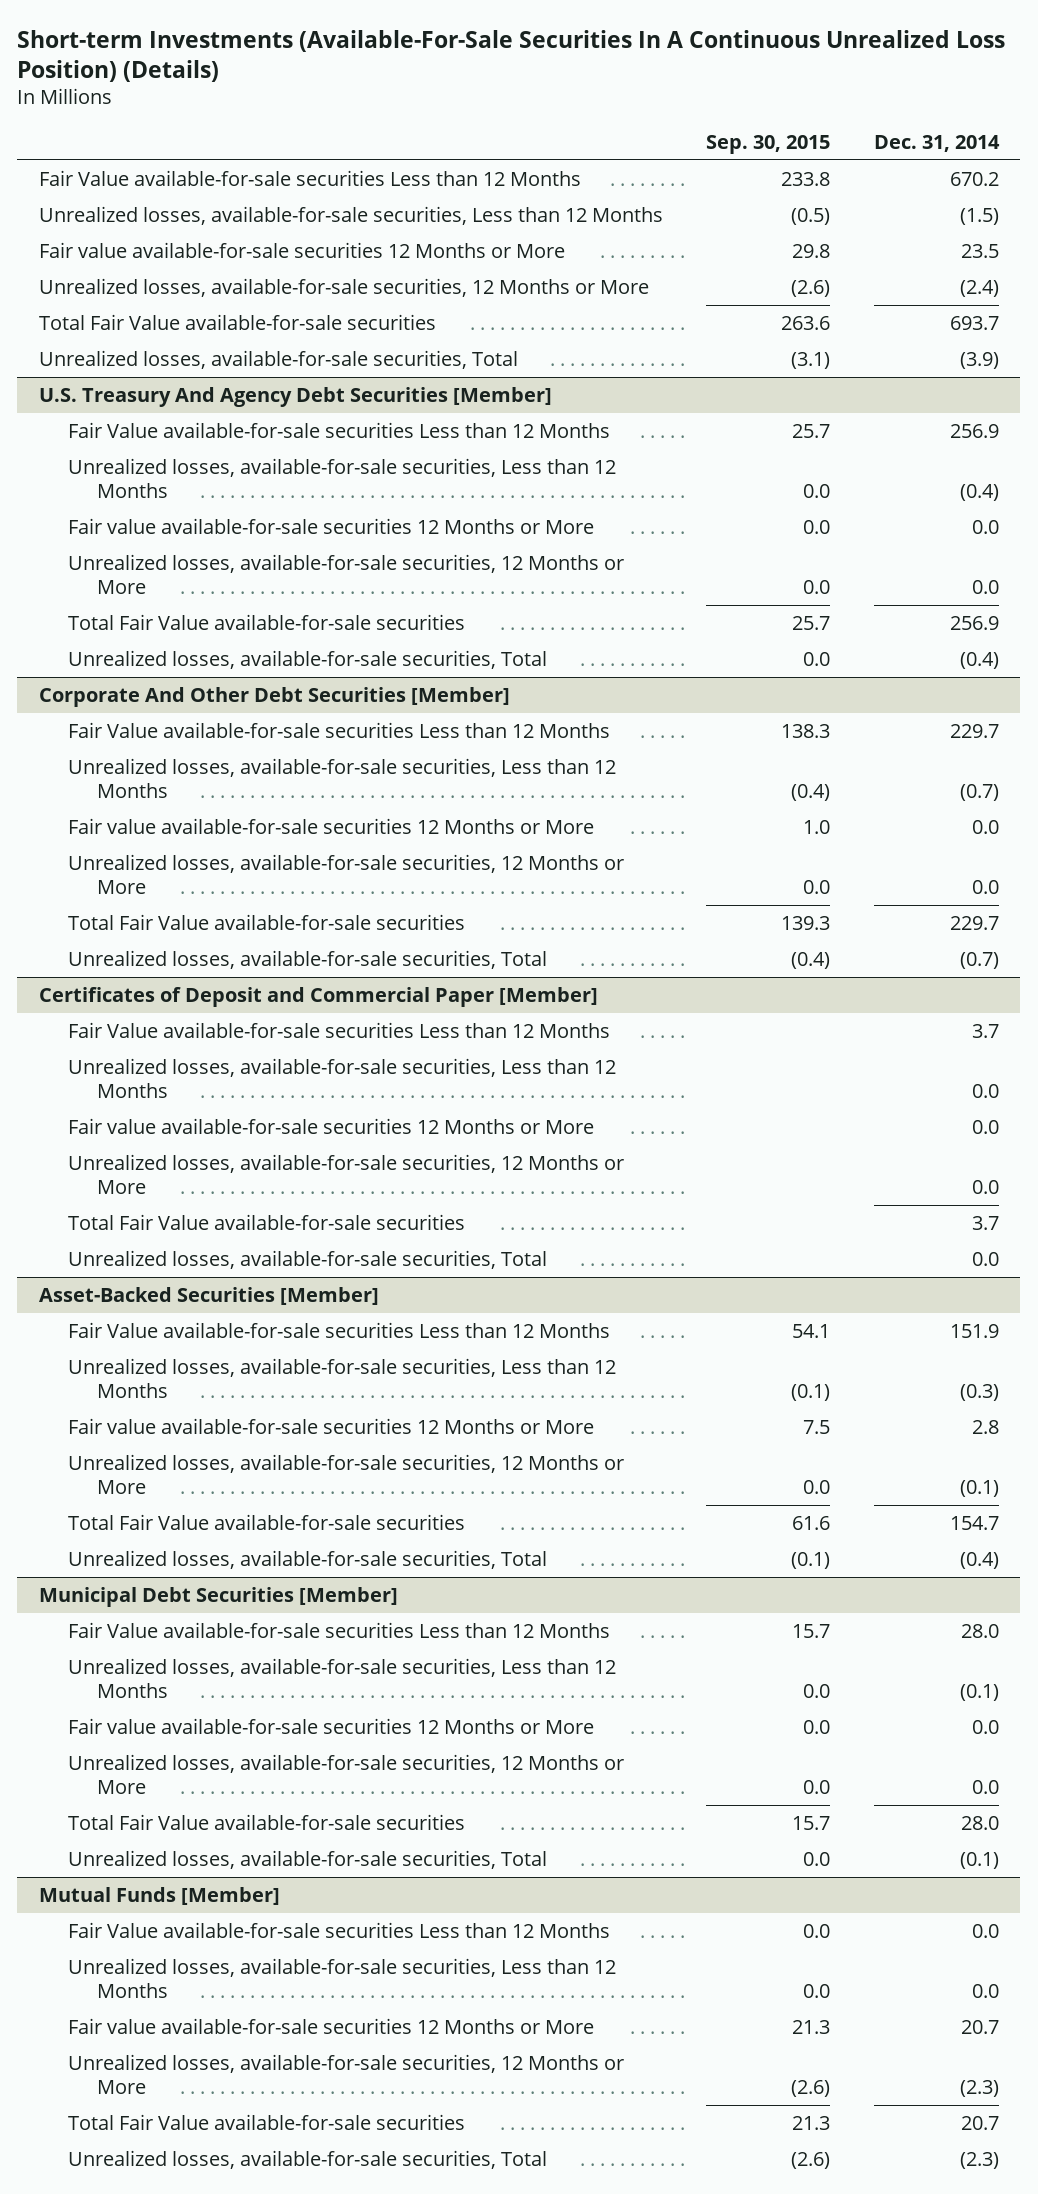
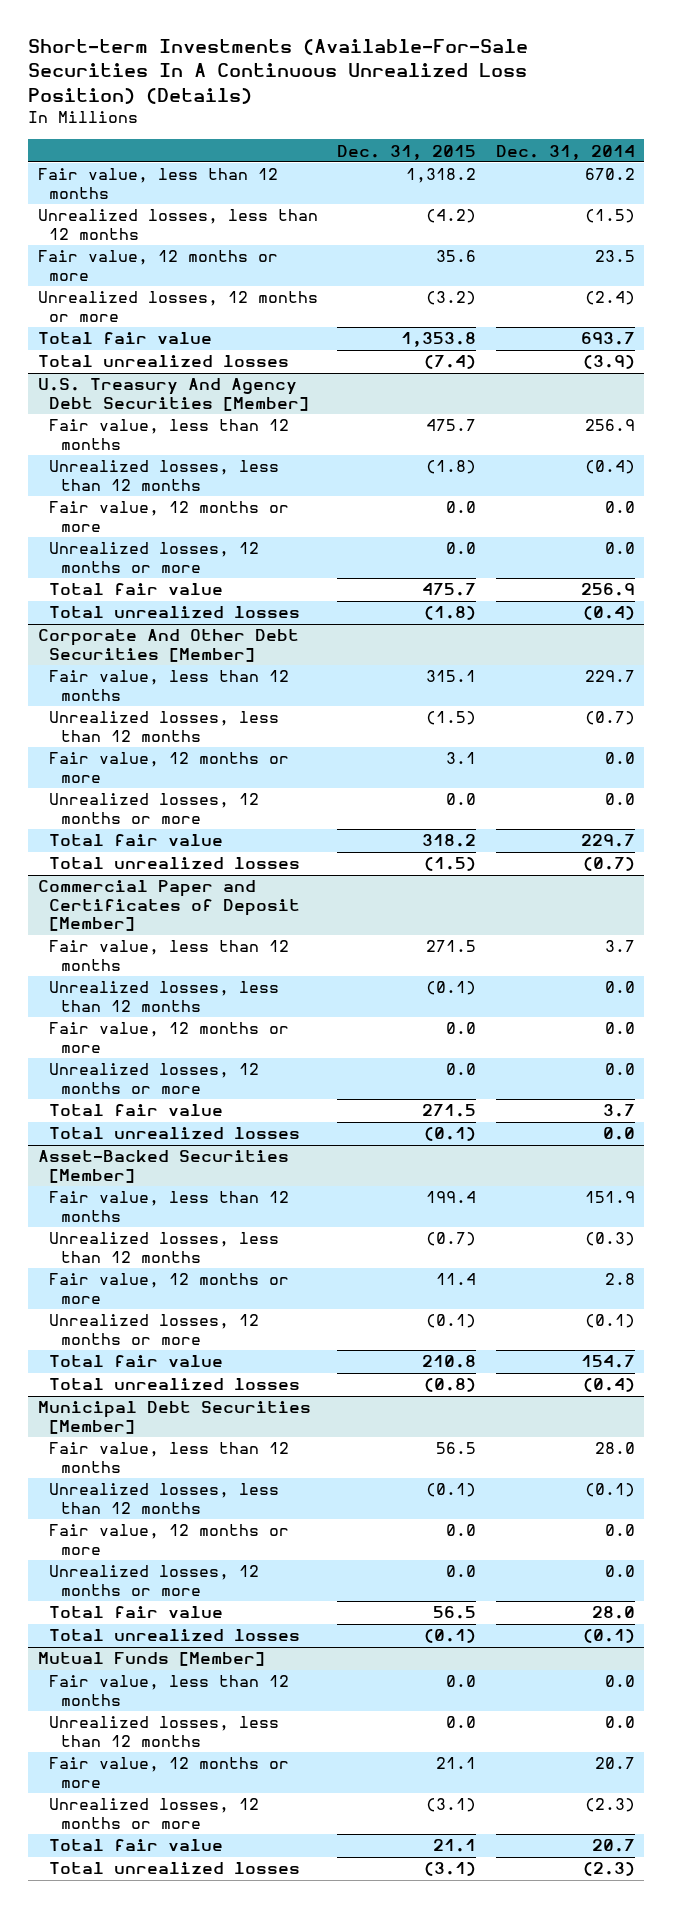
- | Sep. 30, 2015 | Dec. 31, 2014
+ | Dec. 31, 2015 | Dec. 31, 2014
- Fair Value available-for-sale securities Less than 12 Months | 233.8 | 670.2
- Unrealized losses, available-for-sale securities, Less than 12 Months | (0.5) | (1.5)
- Fair value available-for-sale securities 12 Months or More | 29.8 | 23.5
- Unrealized losses, available-for-sale securities, 12 Months or More | (2.6) | (2.4)
- Total Fair Value available-for-sale securities | 263.6 | 693.7
- Unrealized losses, available-for-sale securities, Total | (3.1) | (3.9)
+ Fair value, less than 12 months | 1,318.2 | 670.2
+ Unrealized losses, less than 12 months | (4.2) | (1.5)
+ Fair value, 12 months or more | 35.6 | 23.5
+ Unrealized losses, 12 months or more | (3.2) | (2.4)
+ Total fair value | 1,353.8 | 693.7
+ Total unrealized losses | (7.4) | (3.9)
@ U.S. Treasury And Agency Debt Securities [Member]
- Fair Value available-for-sale securities Less than 12 Months | 25.7 | 256.9
- Unrealized losses, available-for-sale securities, Less than 12 Months | 0.0 | (0.4)
- Fair value available-for-sale securities 12 Months or More | 0.0 | 0.0
- Unrealized losses, available-for-sale securities, 12 Months or More | 0.0 | 0.0
- Total Fair Value available-for-sale securities | 25.7 | 256.9
- Unrealized losses, available-for-sale securities, Total | 0.0 | (0.4)
+ Fair value, less than 12 months | 475.7 | 256.9
+ Unrealized losses, less than 12 months | (1.8) | (0.4)
+ Fair value, 12 months or more | 0.0 | 0.0
+ Unrealized losses, 12 months or more | 0.0 | 0.0
+ Total fair value | 475.7 | 256.9
+ Total unrealized losses | (1.8) | (0.4)
@ Corporate And Other Debt Securities [Member]
- Fair Value available-for-sale securities Less than 12 Months | 138.3 | 229.7
- Unrealized losses, available-for-sale securities, Less than 12 Months | (0.4) | (0.7)
- Fair value available-for-sale securities 12 Months or More | 1.0 | 0.0
- Unrealized losses, available-for-sale securities, 12 Months or More | 0.0 | 0.0
- Total Fair Value available-for-sale securities | 139.3 | 229.7
- Unrealized losses, available-for-sale securities, Total | (0.4) | (0.7)
- Certificates of Deposit and Commercial Paper [Member]
- Fair Value available-for-sale securities Less than 12 Months | | 3.7
- Unrealized losses, available-for-sale securities, Less than 12 Months | | 0.0
- Fair value available-for-sale securities 12 Months or More | | 0.0
- Unrealized losses, available-for-sale securities, 12 Months or More | | 0.0
- Total Fair Value available-for-sale securities | | 3.7
- Unrealized losses, available-for-sale securities, Total | | 0.0
@ Corporate And Other Debt Securities [Member]
+ Fair value, less than 12 months | 315.1 | 229.7
+ Unrealized losses, less than 12 months | (1.5) | (0.7)
+ Fair value, 12 months or more | 3.1 | 0.0
+ Unrealized losses, 12 months or more | 0.0 | 0.0
+ Total fair value | 318.2 | 229.7
+ Total unrealized losses | (1.5) | (0.7)
+ Commercial Paper and Certificates of Deposit [Member]
+ Fair value, less than 12 months | 271.5 | 3.7
+ Unrealized losses, less than 12 months | (0.1) | 0.0
+ Fair value, 12 months or more | 0.0 | 0.0
+ Unrealized losses, 12 months or more | 0.0 | 0.0
+ Total fair value | 271.5 | 3.7
+ Total unrealized losses | (0.1) | 0.0
@ Asset-Backed Securities [Member]
- Fair Value available-for-sale securities Less than 12 Months | 54.1 | 151.9
- Unrealized losses, available-for-sale securities, Less than 12 Months | (0.1) | (0.3)
- Fair value available-for-sale securities 12 Months or More | 7.5 | 2.8
- Unrealized losses, available-for-sale securities, 12 Months or More | 0.0 | (0.1)
- Total Fair Value available-for-sale securities | 61.6 | 154.7
- Unrealized losses, available-for-sale securities, Total | (0.1) | (0.4)
+ Fair value, less than 12 months | 199.4 | 151.9
+ Unrealized losses, less than 12 months | (0.7) | (0.3)
+ Fair value, 12 months or more | 11.4 | 2.8
+ Unrealized losses, 12 months or more | (0.1) | (0.1)
+ Total fair value | 210.8 | 154.7
+ Total unrealized losses | (0.8) | (0.4)
@ Municipal Debt Securities [Member]
- Fair Value available-for-sale securities Less than 12 Months | 15.7 | 28.0
- Unrealized losses, available-for-sale securities, Less than 12 Months | 0.0 | (0.1)
- Fair value available-for-sale securities 12 Months or More | 0.0 | 0.0
- Unrealized losses, available-for-sale securities, 12 Months or More | 0.0 | 0.0
- Total Fair Value available-for-sale securities | 15.7 | 28.0
- Unrealized losses, available-for-sale securities, Total | 0.0 | (0.1)
+ Fair value, less than 12 months | 56.5 | 28.0
+ Unrealized losses, less than 12 months | (0.1) | (0.1)
+ Fair value, 12 months or more | 0.0 | 0.0
+ Unrealized losses, 12 months or more | 0.0 | 0.0
+ Total fair value | 56.5 | 28.0
+ Total unrealized losses | (0.1) | (0.1)
@ Mutual Funds [Member]
- Fair Value available-for-sale securities Less than 12 Months | 0.0 | 0.0
- Unrealized losses, available-for-sale securities, Less than 12 Months | 0.0 | 0.0
- Fair value available-for-sale securities 12 Months or More | 21.3 | 20.7
- Unrealized losses, available-for-sale securities, 12 Months or More | (2.6) | (2.3)
- Total Fair Value available-for-sale securities | 21.3 | 20.7
- Unrealized losses, available-for-sale securities, Total | (2.6) | (2.3)
+ Fair value, less than 12 months | 0.0 | 0.0
+ Unrealized losses, less than 12 months | 0.0 | 0.0
+ Fair value, 12 months or more | 21.1 | 20.7
+ Unrealized losses, 12 months or more | (3.1) | (2.3)
+ Total fair value | 21.1 | 20.7
+ Total unrealized losses | (3.1) | (2.3)

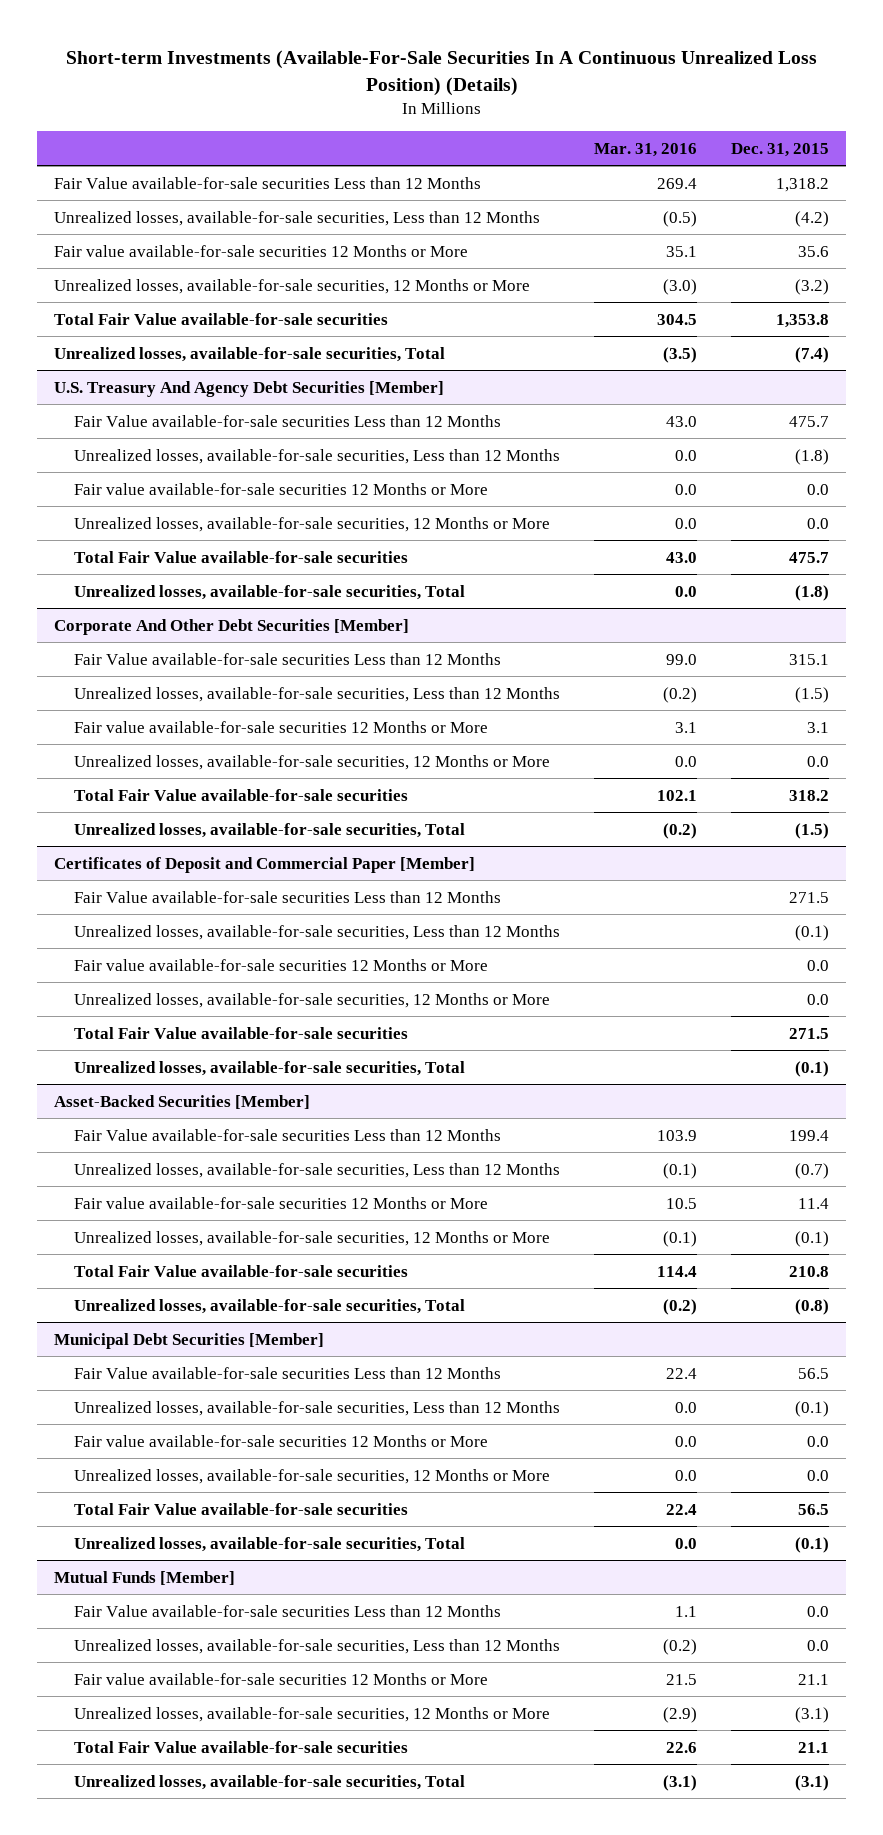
- | Dec. 31, 2015 | Dec. 31, 2014
+ | Mar. 31, 2016 | Dec. 31, 2015
- Fair value, less than 12 months | 1,318.2 | 670.2
- Unrealized losses, less than 12 months | (4.2) | (1.5)
- Fair value, 12 months or more | 35.6 | 23.5
- Unrealized losses, 12 months or more | (3.2) | (2.4)
- Total fair value | 1,353.8 | 693.7
- Total unrealized losses | (7.4) | (3.9)
+ Fair Value available-for-sale securities Less than 12 Months | 269.4 | 1,318.2
+ Unrealized losses, available-for-sale securities, Less than 12 Months | (0.5) | (4.2)
+ Fair value available-for-sale securities 12 Months or More | 35.1 | 35.6
+ Unrealized losses, available-for-sale securities, 12 Months or More | (3.0) | (3.2)
+ Total Fair Value available-for-sale securities | 304.5 | 1,353.8
+ Unrealized losses, available-for-sale securities, Total | (3.5) | (7.4)
@ U.S. Treasury And Agency Debt Securities [Member]
- Fair value, less than 12 months | 475.7 | 256.9
- Unrealized losses, less than 12 months | (1.8) | (0.4)
- Fair value, 12 months or more | 0.0 | 0.0
- Unrealized losses, 12 months or more | 0.0 | 0.0
- Total fair value | 475.7 | 256.9
- Total unrealized losses | (1.8) | (0.4)
+ Fair Value available-for-sale securities Less than 12 Months | 43.0 | 475.7
+ Unrealized losses, available-for-sale securities, Less than 12 Months | 0.0 | (1.8)
+ Fair value available-for-sale securities 12 Months or More | 0.0 | 0.0
+ Unrealized losses, available-for-sale securities, 12 Months or More | 0.0 | 0.0
+ Total Fair Value available-for-sale securities | 43.0 | 475.7
+ Unrealized losses, available-for-sale securities, Total | 0.0 | (1.8)
@ Corporate And Other Debt Securities [Member]
- Fair value, less than 12 months | 315.1 | 229.7
- Unrealized losses, less than 12 months | (1.5) | (0.7)
- Fair value, 12 months or more | 3.1 | 0.0
- Unrealized losses, 12 months or more | 0.0 | 0.0
- Total fair value | 318.2 | 229.7
- Total unrealized losses | (1.5) | (0.7)
- Commercial Paper and Certificates of Deposit [Member]
- Fair value, less than 12 months | 271.5 | 3.7
- Unrealized losses, less than 12 months | (0.1) | 0.0
- Fair value, 12 months or more | 0.0 | 0.0
- Unrealized losses, 12 months or more | 0.0 | 0.0
- Total fair value | 271.5 | 3.7
- Total unrealized losses | (0.1) | 0.0
@ Corporate And Other Debt Securities [Member]
+ Fair Value available-for-sale securities Less than 12 Months | 99.0 | 315.1
+ Unrealized losses, available-for-sale securities, Less than 12 Months | (0.2) | (1.5)
+ Fair value available-for-sale securities 12 Months or More | 3.1 | 3.1
+ Unrealized losses, available-for-sale securities, 12 Months or More | 0.0 | 0.0
+ Total Fair Value available-for-sale securities | 102.1 | 318.2
+ Unrealized losses, available-for-sale securities, Total | (0.2) | (1.5)
+ Certificates of Deposit and Commercial Paper [Member]
+ Fair Value available-for-sale securities Less than 12 Months | | 271.5
+ Unrealized losses, available-for-sale securities, Less than 12 Months | | (0.1)
+ Fair value available-for-sale securities 12 Months or More | | 0.0
+ Unrealized losses, available-for-sale securities, 12 Months or More | | 0.0
+ Total Fair Value available-for-sale securities | | 271.5
+ Unrealized losses, available-for-sale securities, Total | | (0.1)
@ Asset-Backed Securities [Member]
- Fair value, less than 12 months | 199.4 | 151.9
- Unrealized losses, less than 12 months | (0.7) | (0.3)
- Fair value, 12 months or more | 11.4 | 2.8
- Unrealized losses, 12 months or more | (0.1) | (0.1)
- Total fair value | 210.8 | 154.7
- Total unrealized losses | (0.8) | (0.4)
+ Fair Value available-for-sale securities Less than 12 Months | 103.9 | 199.4
+ Unrealized losses, available-for-sale securities, Less than 12 Months | (0.1) | (0.7)
+ Fair value available-for-sale securities 12 Months or More | 10.5 | 11.4
+ Unrealized losses, available-for-sale securities, 12 Months or More | (0.1) | (0.1)
+ Total Fair Value available-for-sale securities | 114.4 | 210.8
+ Unrealized losses, available-for-sale securities, Total | (0.2) | (0.8)
@ Municipal Debt Securities [Member]
- Fair value, less than 12 months | 56.5 | 28.0
- Unrealized losses, less than 12 months | (0.1) | (0.1)
- Fair value, 12 months or more | 0.0 | 0.0
- Unrealized losses, 12 months or more | 0.0 | 0.0
- Total fair value | 56.5 | 28.0
- Total unrealized losses | (0.1) | (0.1)
+ Fair Value available-for-sale securities Less than 12 Months | 22.4 | 56.5
+ Unrealized losses, available-for-sale securities, Less than 12 Months | 0.0 | (0.1)
+ Fair value available-for-sale securities 12 Months or More | 0.0 | 0.0
+ Unrealized losses, available-for-sale securities, 12 Months or More | 0.0 | 0.0
+ Total Fair Value available-for-sale securities | 22.4 | 56.5
+ Unrealized losses, available-for-sale securities, Total | 0.0 | (0.1)
@ Mutual Funds [Member]
- Fair value, less than 12 months | 0.0 | 0.0
- Unrealized losses, less than 12 months | 0.0 | 0.0
- Fair value, 12 months or more | 21.1 | 20.7
- Unrealized losses, 12 months or more | (3.1) | (2.3)
- Total fair value | 21.1 | 20.7
- Total unrealized losses | (3.1) | (2.3)
+ Fair Value available-for-sale securities Less than 12 Months | 1.1 | 0.0
+ Unrealized losses, available-for-sale securities, Less than 12 Months | (0.2) | 0.0
+ Fair value available-for-sale securities 12 Months or More | 21.5 | 21.1
+ Unrealized losses, available-for-sale securities, 12 Months or More | (2.9) | (3.1)
+ Total Fair Value available-for-sale securities | 22.6 | 21.1
+ Unrealized losses, available-for-sale securities, Total | (3.1) | (3.1)

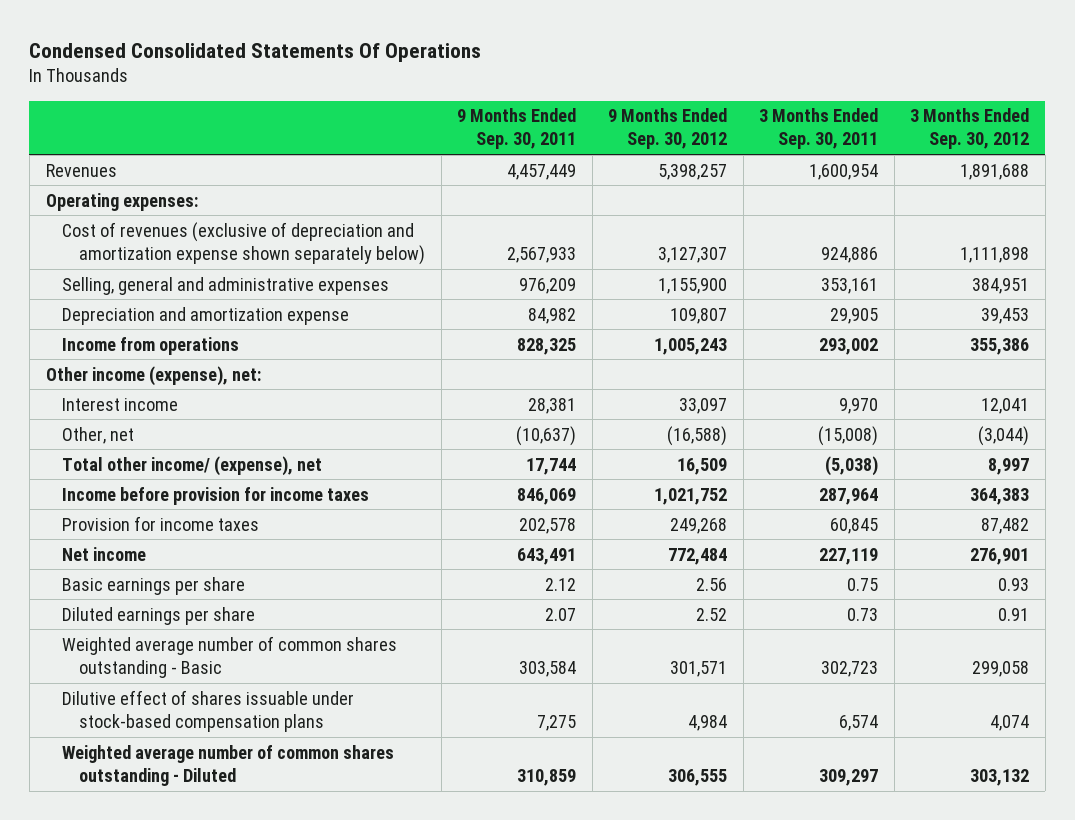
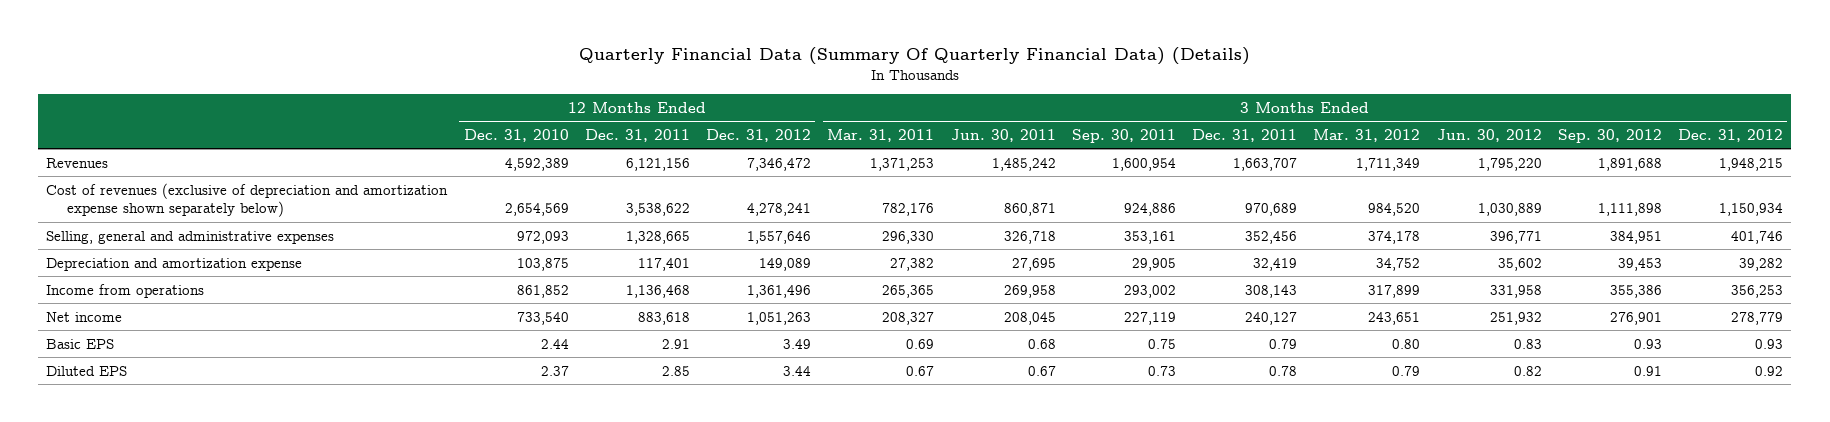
- Condensed Consolidated Statements Of Operations
+ Quarterly Financial Data (Summary Of Quarterly Financial Data) (Details)
- | 9 Months Ended Sep. 30, 2011 | 9 Months Ended Sep. 30, 2012 | 3 Months Ended Sep. 30, 2011 | 3 Months Ended Sep. 30, 2012
+ | 12 Months Ended Dec. 31, 2010 | 12 Months Ended Dec. 31, 2011 | 12 Months Ended Dec. 31, 2012 | 3 Months Ended Mar. 31, 2011 | 3 Months Ended Jun. 30, 2011 | 3 Months Ended Sep. 30, 2011 | 3 Months Ended Dec. 31, 2011 | 3 Months Ended Mar. 31, 2012 | 3 Months Ended Jun. 30, 2012 | 3 Months Ended Sep. 30, 2012 | 3 Months Ended Dec. 31, 2012
- Operating expenses:
- Other income (expense), net:
- Interest income | 28,381 | 33,097 | 9,970 | 12,041
- Other, net | (10,637) | (16,588) | (15,008) | (3,044)
- Total other income/ (expense), net | 17,744 | 16,509 | (5,038) | 8,997
- Income before provision for income taxes | 846,069 | 1,021,752 | 287,964 | 364,383
- Provision for income taxes | 202,578 | 249,268 | 60,845 | 87,482
- Basic earnings per share | 2.12 | 2.56 | 0.75 | 0.93
- Diluted earnings per share | 2.07 | 2.52 | 0.73 | 0.91
- Weighted average number of common shares outstanding - Basic | 303,584 | 301,571 | 302,723 | 299,058
- Dilutive effect of shares issuable under stock-based compensation plans | 7,275 | 4,984 | 6,574 | 4,074
- Weighted average number of common shares outstanding - Diluted | 310,859 | 306,555 | 309,297 | 303,132
+ Basic EPS | 2.44 | 2.91 | 3.49 | 0.69 | 0.68 | 0.75 | 0.79 | 0.80 | 0.83 | 0.93 | 0.93
+ Diluted EPS | 2.37 | 2.85 | 3.44 | 0.67 | 0.67 | 0.73 | 0.78 | 0.79 | 0.82 | 0.91 | 0.92

